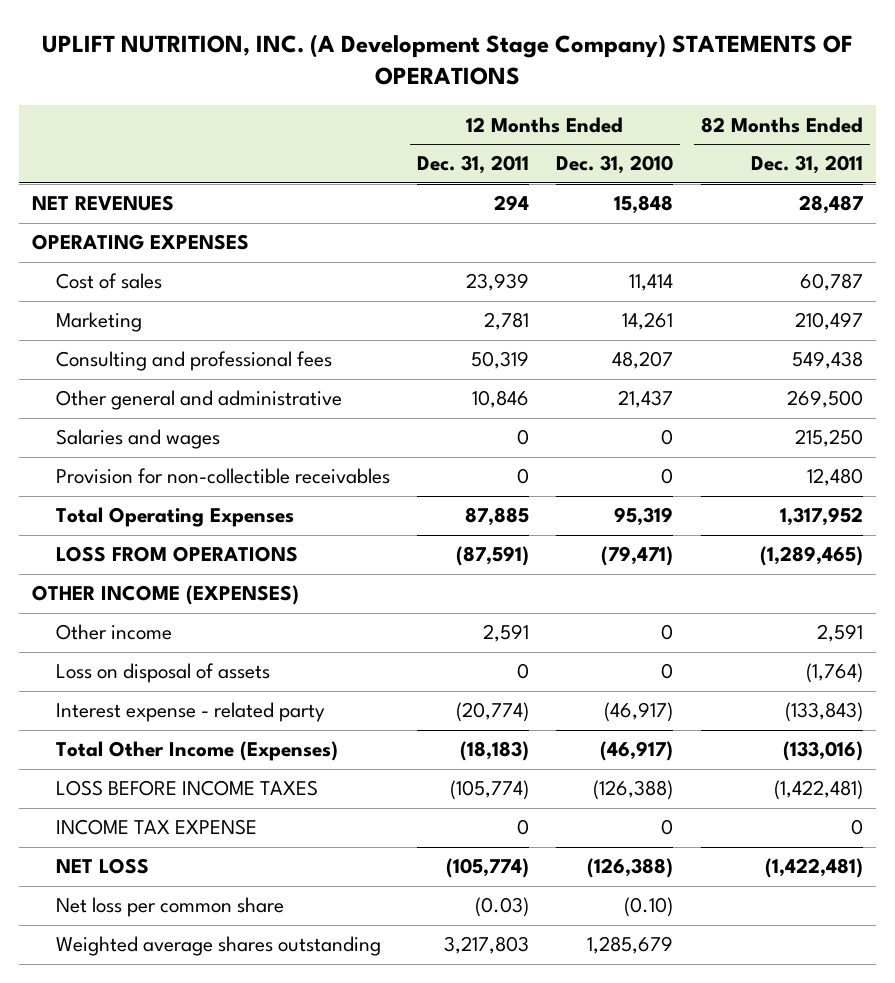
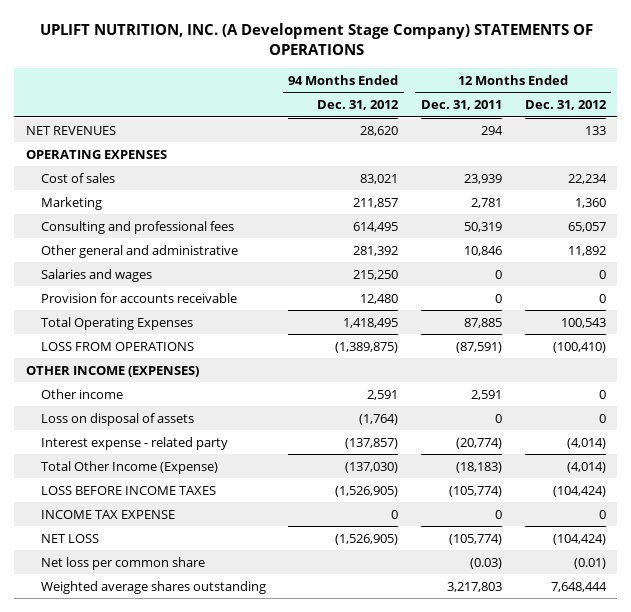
- | 12 Months Ended Dec. 31, 2011 | 12 Months Ended Dec. 31, 2010 | 82 Months Ended Dec. 31, 2011
+ | 94 Months Ended Dec. 31, 2012 | 12 Months Ended Dec. 31, 2011 | 12 Months Ended Dec. 31, 2012
- Provision for non-collectible receivables | 0 | 0 | 12,480
+ Provision for accounts receivable | 12,480 | 0 | 0
- Total Other Income (Expenses) | (18,183) | (46,917) | (133,016)
+ Total Other Income (Expense) | (137,030) | (18,183) | (4,014)

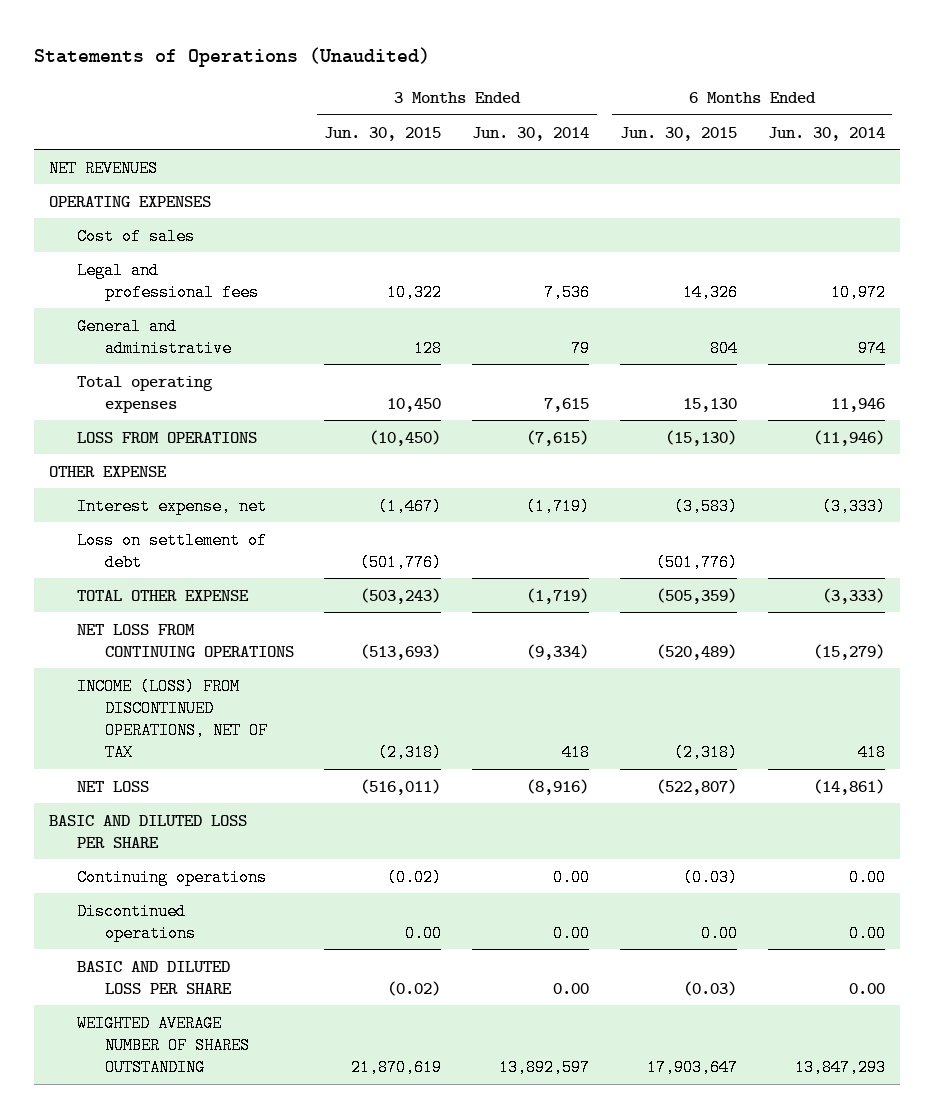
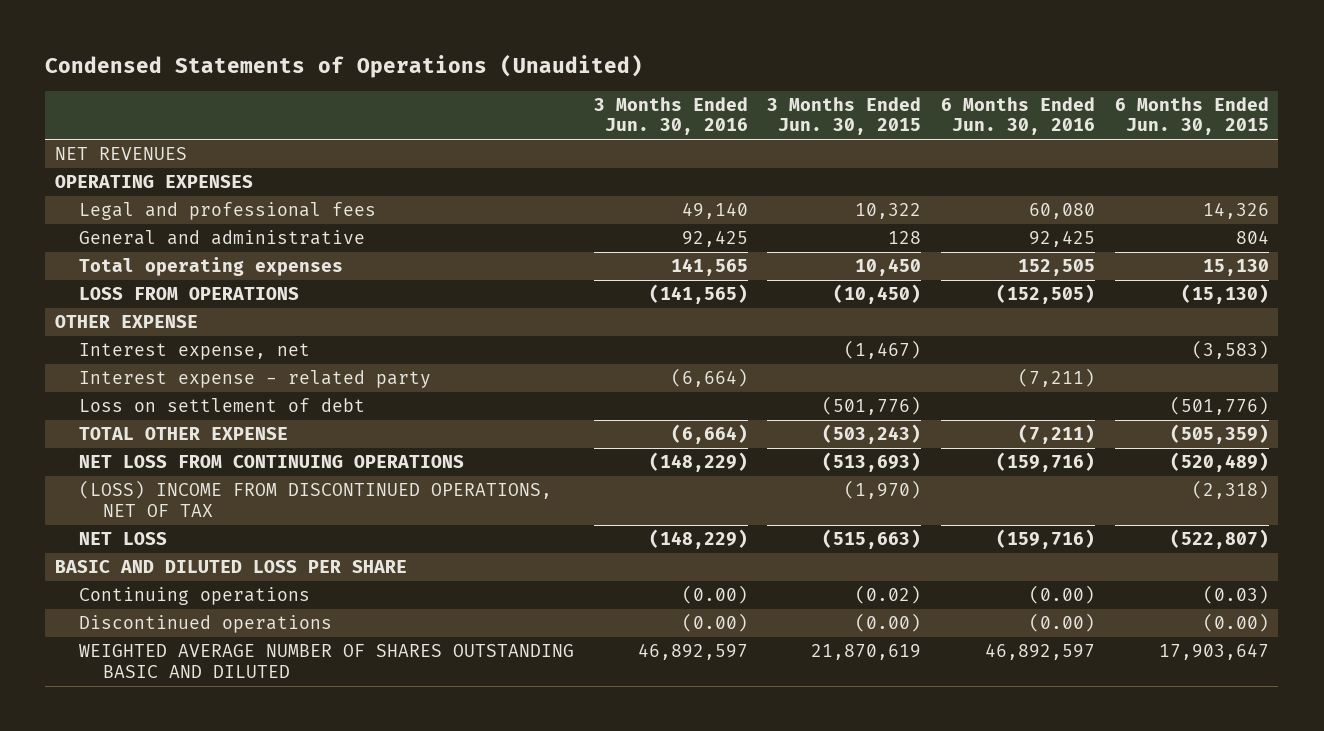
- Statements of Operations (Unaudited)
+ Condensed Statements of Operations (Unaudited)
- | 3 Months Ended Jun. 30, 2015 | 3 Months Ended Jun. 30, 2014 | 6 Months Ended Jun. 30, 2015 | 6 Months Ended Jun. 30, 2014
+ | 3 Months Ended Jun. 30, 2016 | 3 Months Ended Jun. 30, 2015 | 6 Months Ended Jun. 30, 2016 | 6 Months Ended Jun. 30, 2015
- Cost of sales
+ Interest expense - related party | (6,664) | | (7,211) |
- INCOME (LOSS) FROM DISCONTINUED OPERATIONS, NET OF TAX | (2,318) | 418 | (2,318) | 418
- NET LOSS | (516,011) | (8,916) | (522,807) | (14,861)
+ (LOSS) INCOME FROM DISCONTINUED OPERATIONS, NET OF TAX | | (1,970) | | (2,318)
+ NET LOSS | (148,229) | (515,663) | (159,716) | (522,807)
- Discontinued operations | 0.00 | 0.00 | 0.00 | 0.00
- BASIC AND DILUTED LOSS PER SHARE | (0.02) | 0.00 | (0.03) | 0.00
- WEIGHTED AVERAGE NUMBER OF SHARES OUTSTANDING | 21,870,619 | 13,892,597 | 17,903,647 | 13,847,293
+ Discontinued operations | (0.00) | (0.00) | (0.00) | (0.00)
+ WEIGHTED AVERAGE NUMBER OF SHARES OUTSTANDING BASIC AND DILUTED | 46,892,597 | 21,870,619 | 46,892,597 | 17,903,647

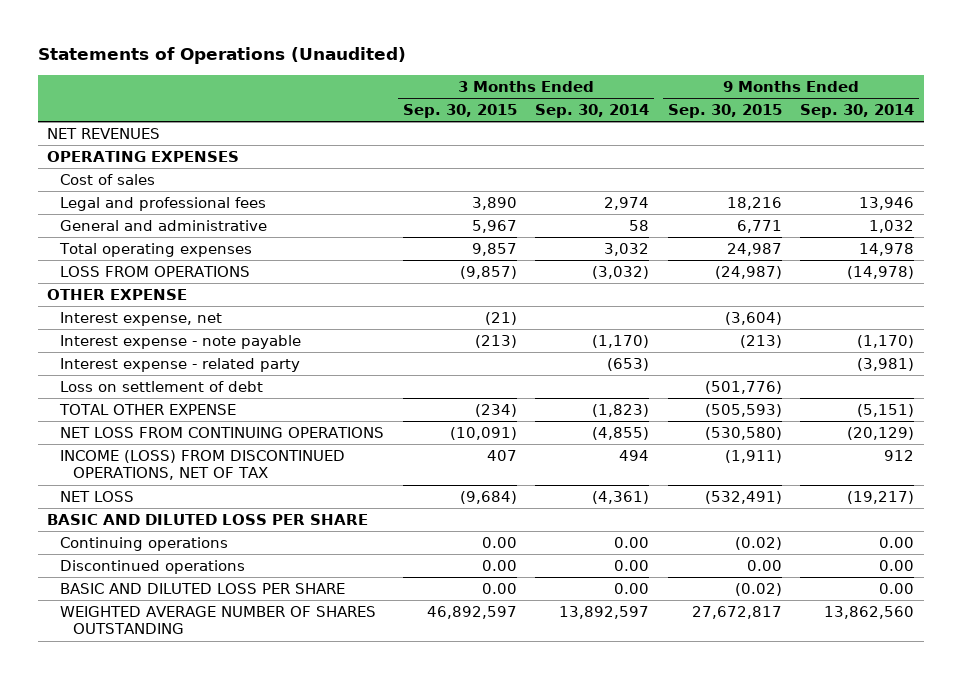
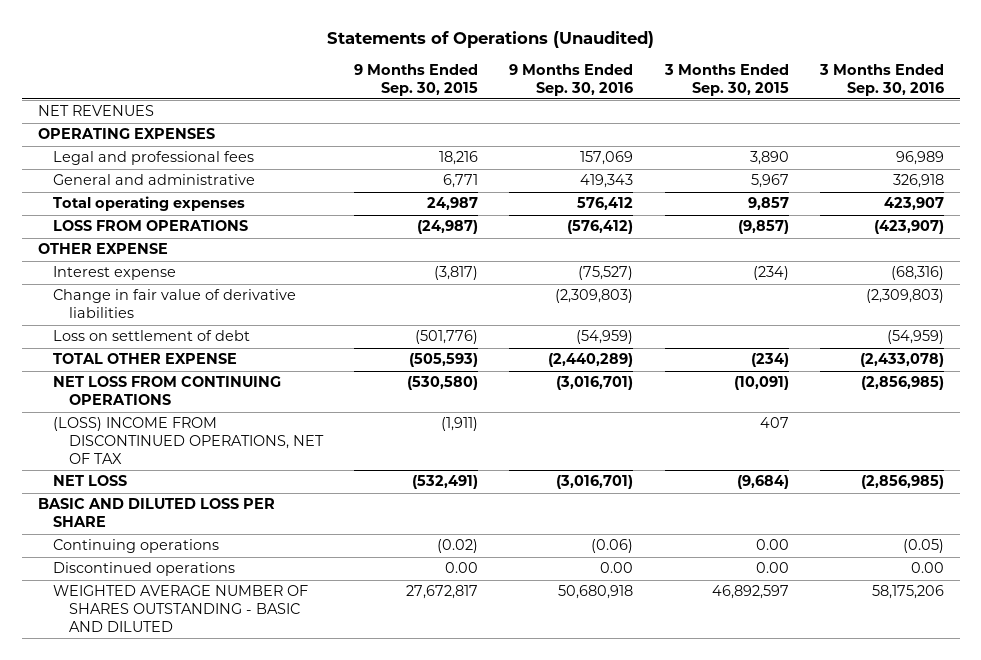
- | 3 Months Ended Sep. 30, 2015 | 3 Months Ended Sep. 30, 2014 | 9 Months Ended Sep. 30, 2015 | 9 Months Ended Sep. 30, 2014
+ | 9 Months Ended Sep. 30, 2015 | 9 Months Ended Sep. 30, 2016 | 3 Months Ended Sep. 30, 2015 | 3 Months Ended Sep. 30, 2016
- Cost of sales
- Interest expense, net | (21) | | (3,604) |
- Interest expense - note payable | (213) | (1,170) | (213) | (1,170)
- Interest expense - related party | | (653) | | (3,981)
+ Interest expense | (3,817) | (75,527) | (234) | (68,316)
+ Change in fair value of derivative liabilities | | (2,309,803) | | (2,309,803)
- INCOME (LOSS) FROM DISCONTINUED OPERATIONS, NET OF TAX | 407 | 494 | (1,911) | 912
+ (LOSS) INCOME FROM DISCONTINUED OPERATIONS, NET OF TAX | (1,911) | | 407 |
- BASIC AND DILUTED LOSS PER SHARE | 0.00 | 0.00 | (0.02) | 0.00
- WEIGHTED AVERAGE NUMBER OF SHARES OUTSTANDING | 46,892,597 | 13,892,597 | 27,672,817 | 13,862,560
+ WEIGHTED AVERAGE NUMBER OF SHARES OUTSTANDING - BASIC AND DILUTED | 27,672,817 | 50,680,918 | 46,892,597 | 58,175,206

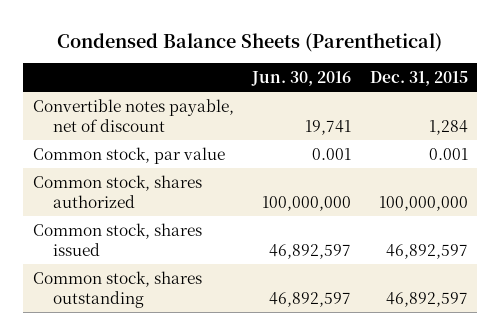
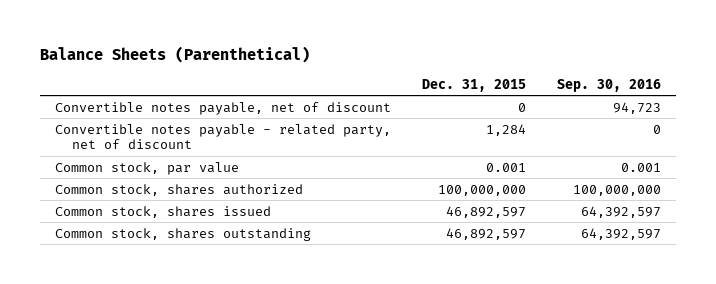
- Condensed Balance Sheets (Parenthetical)
+ Balance Sheets (Parenthetical)
- | Jun. 30, 2016 | Dec. 31, 2015
+ | Dec. 31, 2015 | Sep. 30, 2016
- Convertible notes payable, net of discount | 19,741 | 1,284
+ Convertible notes payable, net of discount | 0 | 94,723
+ Convertible notes payable - related party, net of discount | 1,284 | 0

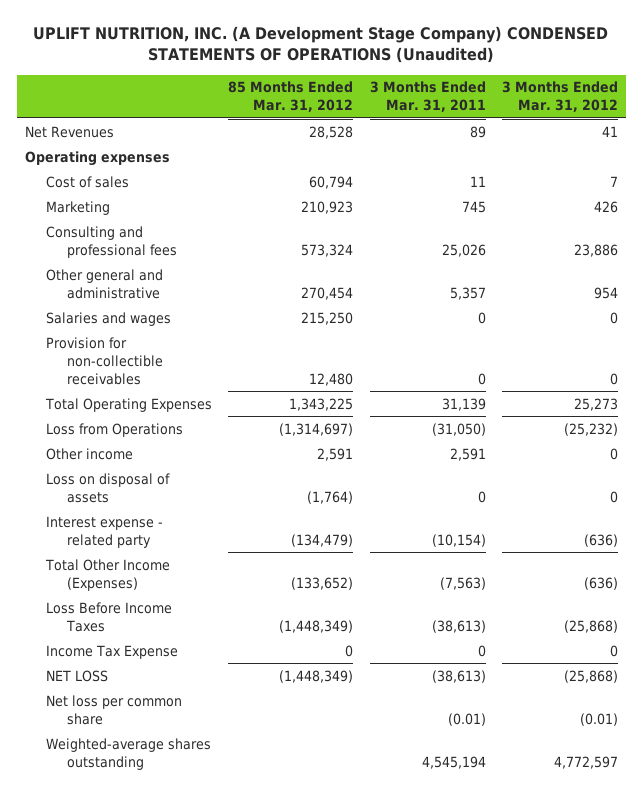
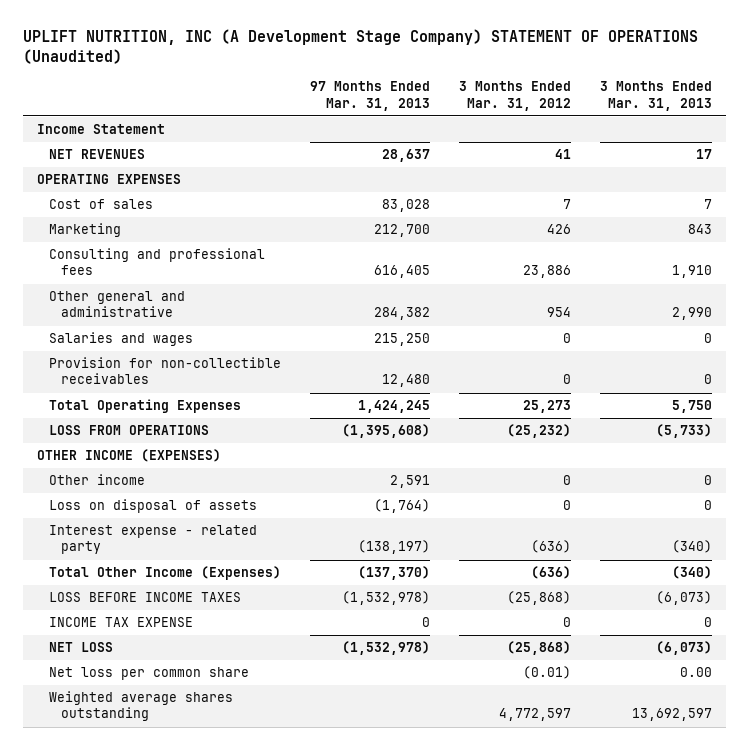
- UPLIFT NUTRITION, INC. (A Development Stage Company) CONDENSED STATEMENTS OF OPERATIONS (Unaudited)
+ UPLIFT NUTRITION, INC (A Development Stage Company) STATEMENT OF OPERATIONS (Unaudited)
- | 85 Months Ended Mar. 31, 2012 | 3 Months Ended Mar. 31, 2011 | 3 Months Ended Mar. 31, 2012
+ | 97 Months Ended Mar. 31, 2013 | 3 Months Ended Mar. 31, 2012 | 3 Months Ended Mar. 31, 2013
- Net Revenues | 28,528 | 89 | 41
- Operating expenses
+ Income Statement
+ NET REVENUES | 28,637 | 41 | 17
+ OPERATING EXPENSES
- Loss from Operations | (1,314,697) | (31,050) | (25,232)
+ LOSS FROM OPERATIONS | (1,395,608) | (25,232) | (5,733)
+ OTHER INCOME (EXPENSES)
- Loss Before Income Taxes | (1,448,349) | (38,613) | (25,868)
- Income Tax Expense | 0 | 0 | 0
+ LOSS BEFORE INCOME TAXES | (1,532,978) | (25,868) | (6,073)
+ INCOME TAX EXPENSE | 0 | 0 | 0
- Weighted-average shares outstanding | | 4,545,194 | 4,772,597
+ Weighted average shares outstanding | | 4,772,597 | 13,692,597

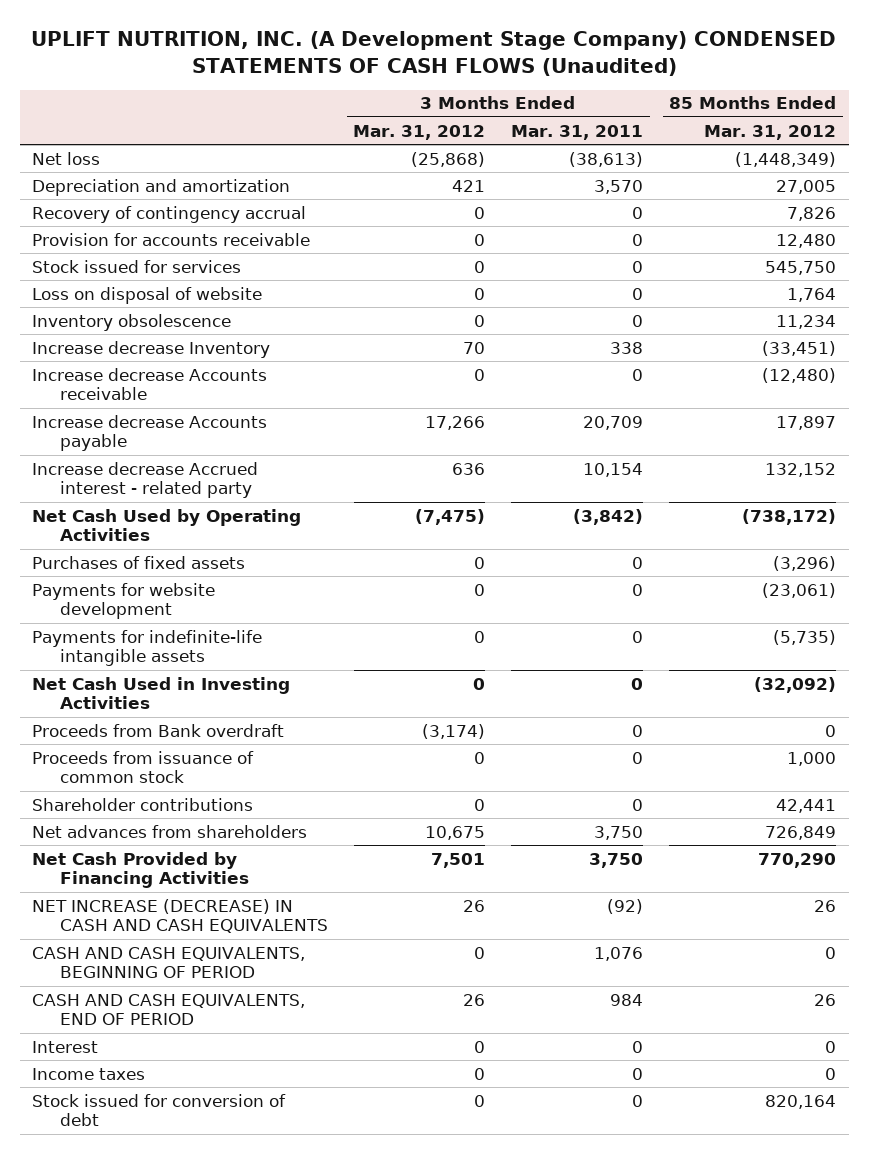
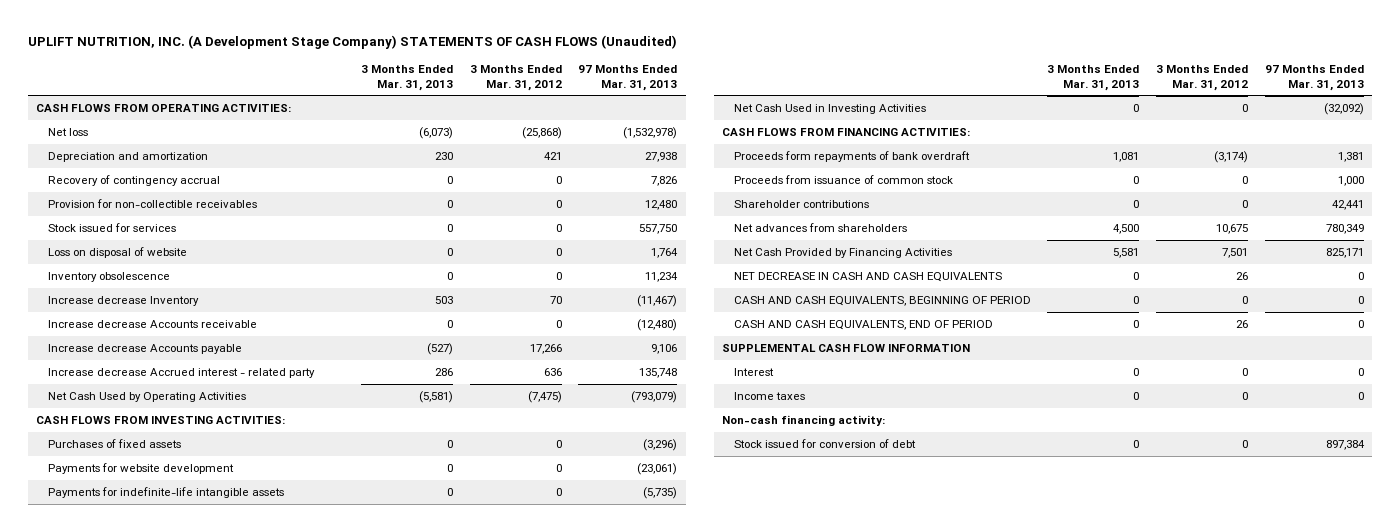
- UPLIFT NUTRITION, INC. (A Development Stage Company) CONDENSED STATEMENTS OF CASH FLOWS (Unaudited)
+ UPLIFT NUTRITION, INC. (A Development Stage Company) STATEMENTS OF CASH FLOWS (Unaudited)
- | 3 Months Ended Mar. 31, 2012 | 3 Months Ended Mar. 31, 2011 | 85 Months Ended Mar. 31, 2012
+ | 3 Months Ended Mar. 31, 2013 | 3 Months Ended Mar. 31, 2012 | 97 Months Ended Mar. 31, 2013
+ CASH FLOWS FROM OPERATING ACTIVITIES:
- Provision for accounts receivable | 0 | 0 | 12,480
+ Provision for non-collectible receivables | 0 | 0 | 12,480
+ CASH FLOWS FROM INVESTING ACTIVITIES:
- Proceeds from Bank overdraft | (3,174) | 0 | 0
+ CASH FLOWS FROM FINANCING ACTIVITIES:
+ Proceeds form repayments of bank overdraft | 1,081 | (3,174) | 1,381
- NET INCREASE (DECREASE) IN CASH AND CASH EQUIVALENTS | 26 | (92) | 26
+ NET DECREASE IN CASH AND CASH EQUIVALENTS | 0 | 26 | 0
+ SUPPLEMENTAL CASH FLOW INFORMATION
+ Non-cash financing activity:

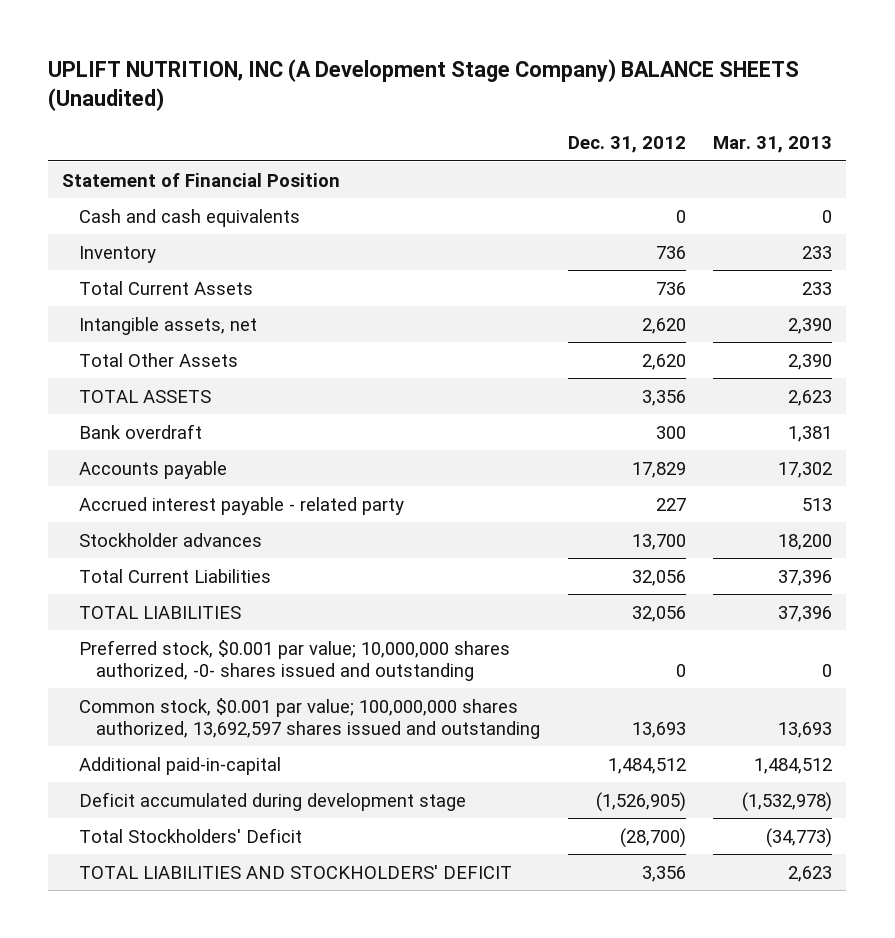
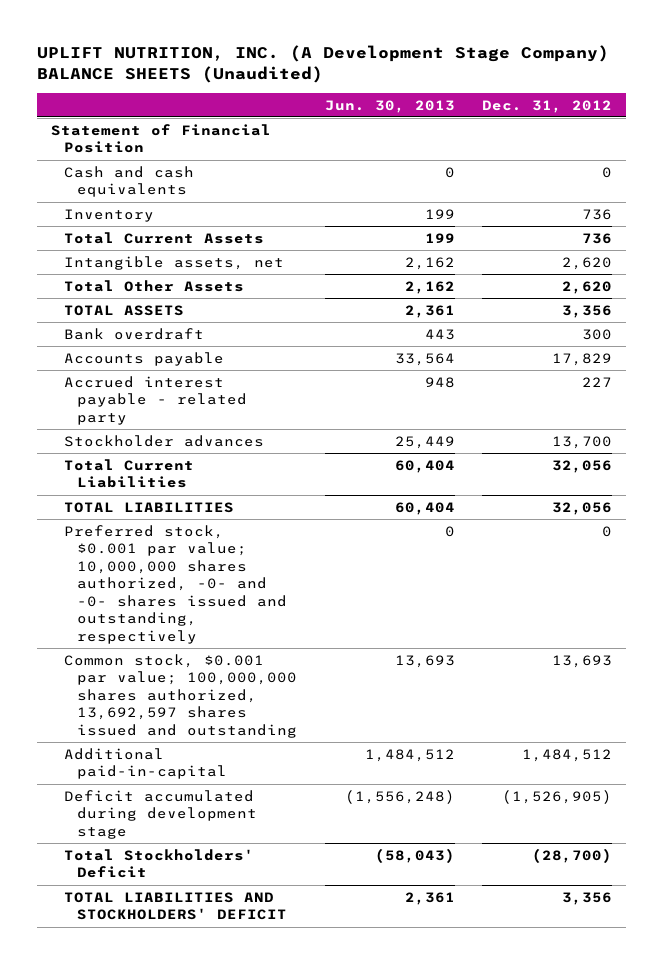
- UPLIFT NUTRITION, INC (A Development Stage Company) BALANCE SHEETS (Unaudited)
+ UPLIFT NUTRITION, INC. (A Development Stage Company) BALANCE SHEETS (Unaudited)
- | Dec. 31, 2012 | Mar. 31, 2013
+ | Jun. 30, 2013 | Dec. 31, 2012
- Preferred stock, $0.001 par value; 10,000,000 shares authorized, -0- shares issued and outstanding | 0 | 0
+ Preferred stock, $0.001 par value; 10,000,000 shares authorized, -0- and -0- shares issued and outstanding, respectively | 0 | 0

